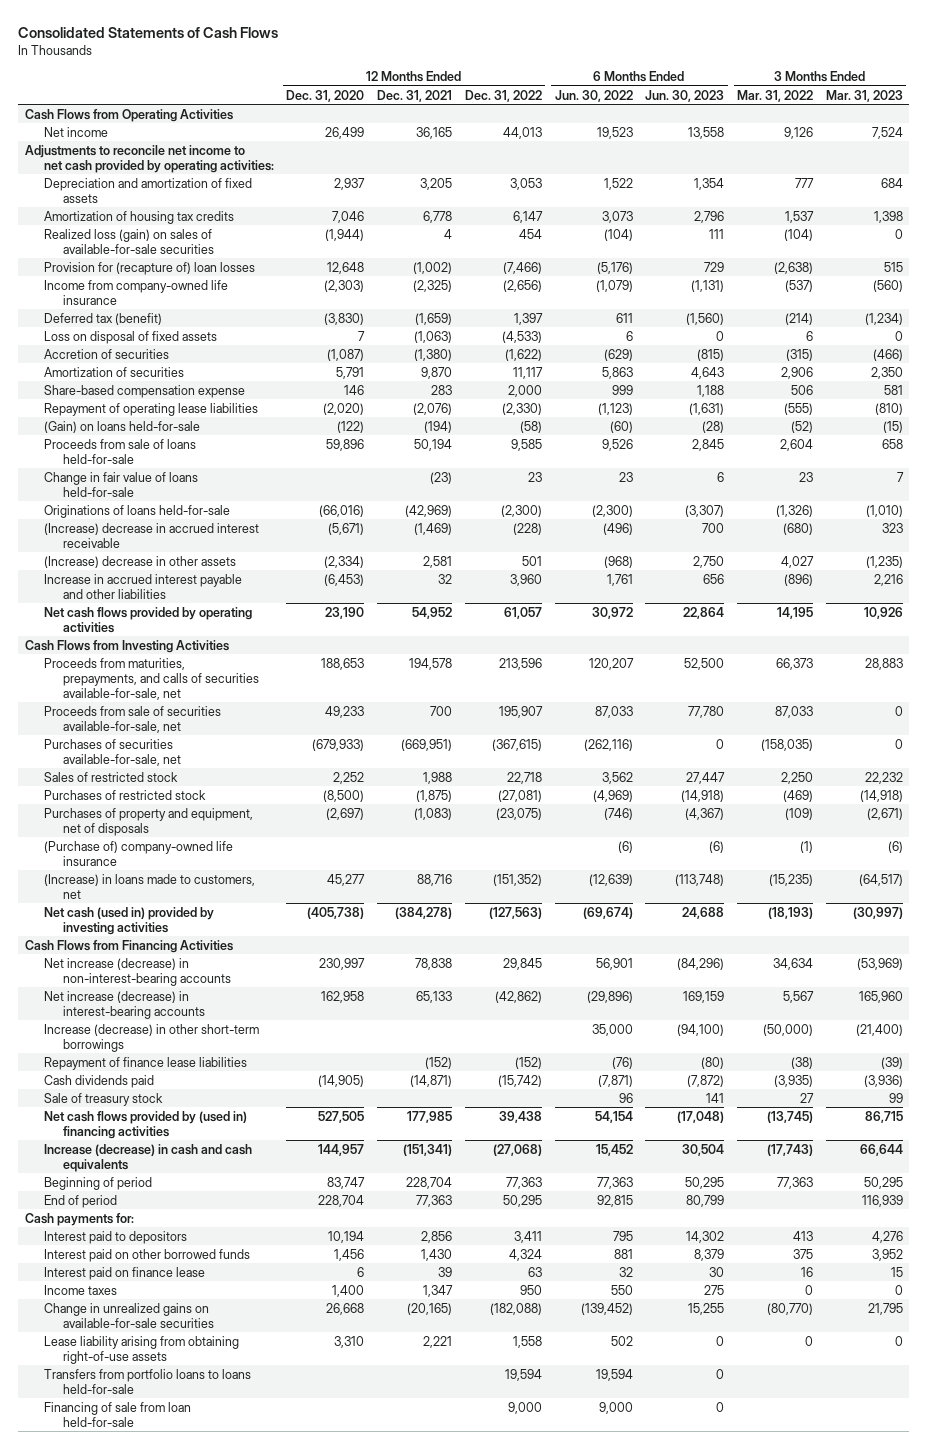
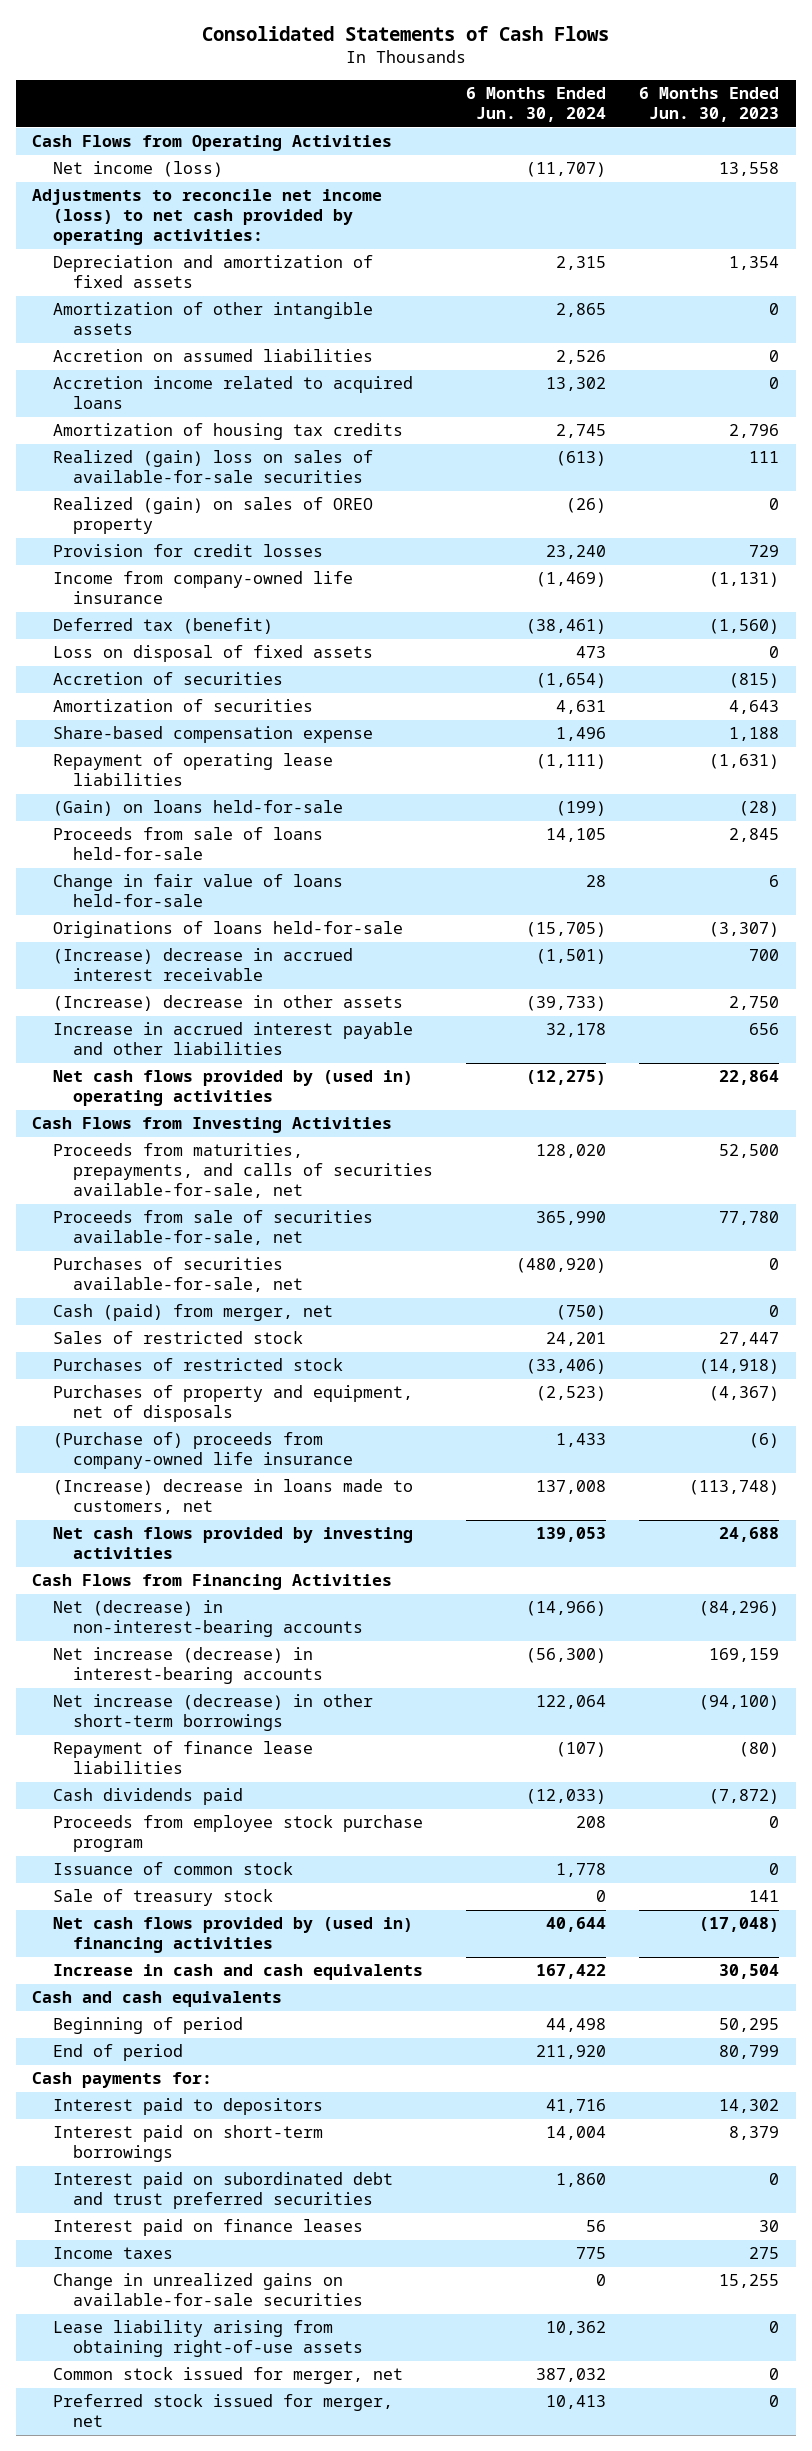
- | 12 Months Ended Dec. 31, 2020 | 12 Months Ended Dec. 31, 2021 | 12 Months Ended Dec. 31, 2022 | 6 Months Ended Jun. 30, 2022 | 6 Months Ended Jun. 30, 2023 | 3 Months Ended Mar. 31, 2022 | 3 Months Ended Mar. 31, 2023
+ | 6 Months Ended Jun. 30, 2024 | 6 Months Ended Jun. 30, 2023
- Net income | 26,499 | 36,165 | 44,013 | 19,523 | 13,558 | 9,126 | 7,524
- Adjustments to reconcile net income to net cash provided by operating activities:
+ Net income (loss) | (11,707) | 13,558
+ Adjustments to reconcile net income (loss) to net cash provided by operating activities:
+ Amortization of other intangible assets | 2,865 | 0
+ Accretion on assumed liabilities | 2,526 | 0
+ Accretion income related to acquired loans | 13,302 | 0
- Realized loss (gain) on sales of available-for-sale securities | (1,944) | 4 | 454 | (104) | 111 | (104) | 0
- Provision for (recapture of) loan losses | 12,648 | (1,002) | (7,466) | (5,176) | 729 | (2,638) | 515
+ Realized (gain) loss on sales of available-for-sale securities | (613) | 111
+ Realized (gain) on sales of OREO property | (26) | 0
+ Provision for credit losses | 23,240 | 729
- Net cash flows provided by operating activities | 23,190 | 54,952 | 61,057 | 30,972 | 22,864 | 14,195 | 10,926
+ Net cash flows provided by (used in) operating activities | (12,275) | 22,864
+ Cash (paid) from merger, net | (750) | 0
- (Purchase of) company-owned life insurance | | | | (6) | (6) | (1) | (6)
- (Increase) in loans made to customers, net | 45,277 | 88,716 | (151,352) | (12,639) | (113,748) | (15,235) | (64,517)
- Net cash (used in) provided by investing activities | (405,738) | (384,278) | (127,563) | (69,674) | 24,688 | (18,193) | (30,997)
+ (Purchase of) proceeds from company-owned life insurance | 1,433 | (6)
+ (Increase) decrease in loans made to customers, net | 137,008 | (113,748)
+ Net cash flows provided by investing activities | 139,053 | 24,688
- Net increase (decrease) in non-interest-bearing accounts | 230,997 | 78,838 | 29,845 | 56,901 | (84,296) | 34,634 | (53,969)
+ Net (decrease) in non-interest-bearing accounts | (14,966) | (84,296)
- Increase (decrease) in other short-term borrowings | | | | 35,000 | (94,100) | (50,000) | (21,400)
+ Net increase (decrease) in other short-term borrowings | 122,064 | (94,100)
+ Proceeds from employee stock purchase program | 208 | 0
+ Issuance of common stock | 1,778 | 0
- Increase (decrease) in cash and cash equivalents | 144,957 | (151,341) | (27,068) | 15,452 | 30,504 | (17,743) | 66,644
+ Increase in cash and cash equivalents | 167,422 | 30,504
+ Cash and cash equivalents
- Interest paid on other borrowed funds | 1,456 | 1,430 | 4,324 | 881 | 8,379 | 375 | 3,952
- Interest paid on finance lease | 6 | 39 | 63 | 32 | 30 | 16 | 15
+ Interest paid on short-term borrowings | 14,004 | 8,379
+ Interest paid on subordinated debt and trust preferred securities | 1,860 | 0
+ Interest paid on finance leases | 56 | 30
- Transfers from portfolio loans to loans held-for-sale | | | 19,594 | 19,594 | 0 | |
- Financing of sale from loan held-for-sale | | | 9,000 | 9,000 | 0 | |
+ Common stock issued for merger, net | 387,032 | 0
+ Preferred stock issued for merger, net | 10,413 | 0

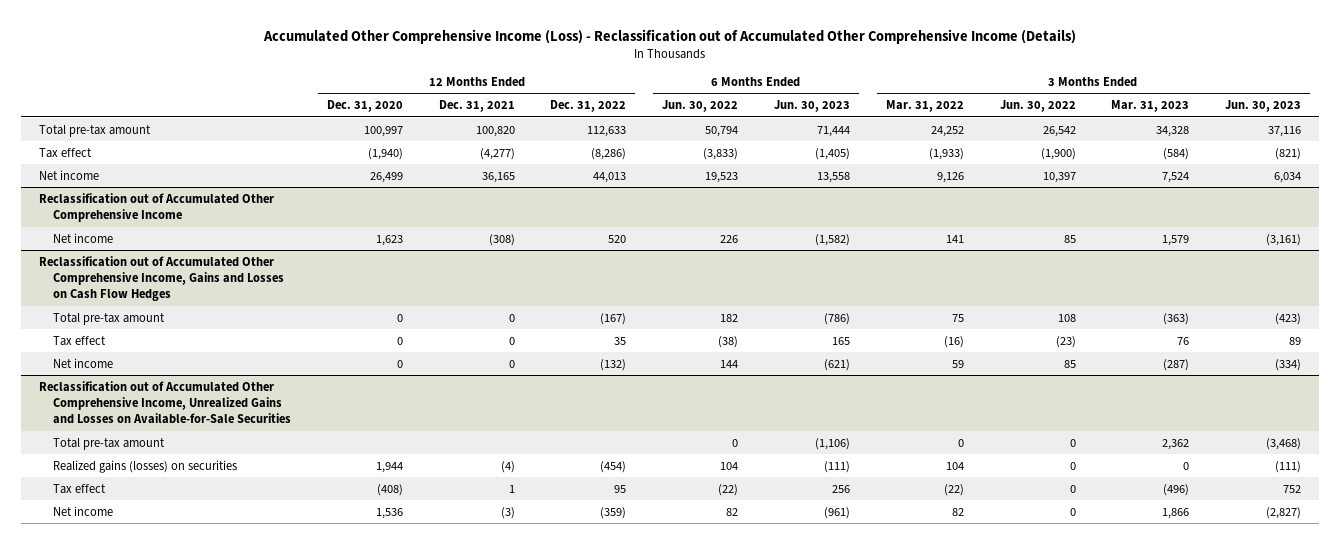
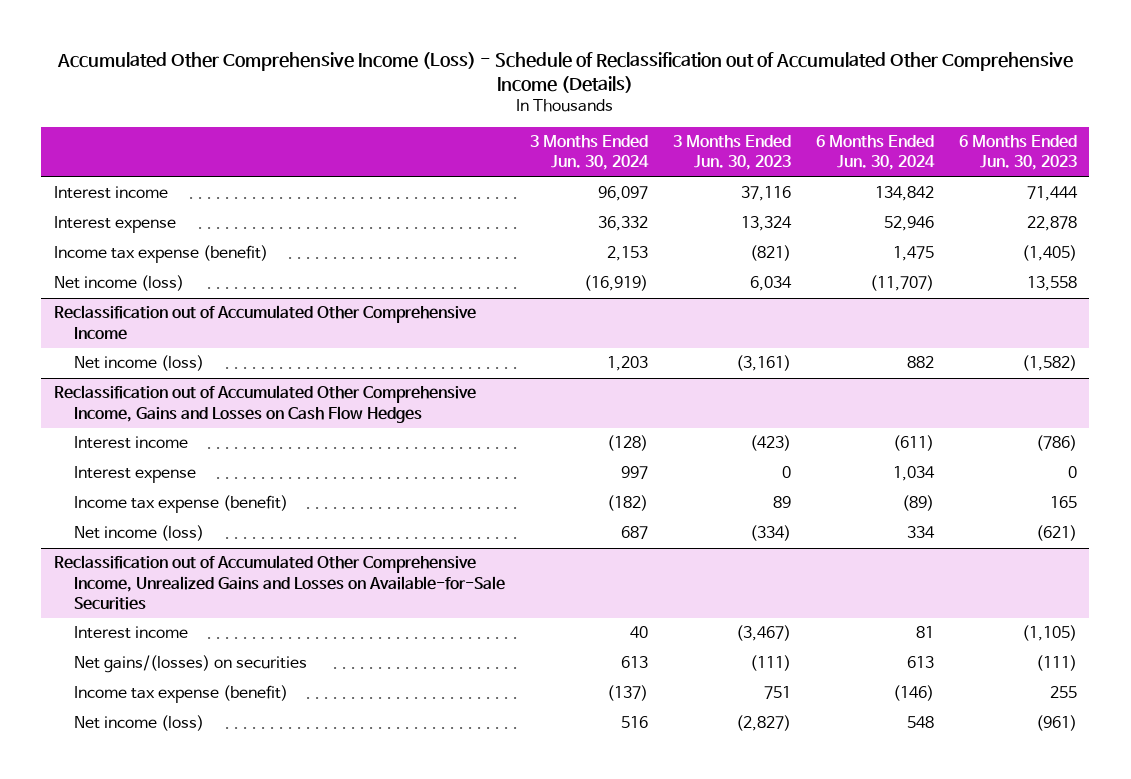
- Accumulated Other Comprehensive Income (Loss) - Reclassification out of Accumulated Other Comprehensive Income (Details)
+ Accumulated Other Comprehensive Income (Loss) - Schedule of Reclassification out of Accumulated Other Comprehensive Income (Details)
- | 12 Months Ended Dec. 31, 2020 | 12 Months Ended Dec. 31, 2021 | 12 Months Ended Dec. 31, 2022 | 6 Months Ended Jun. 30, 2022 | 6 Months Ended Jun. 30, 2023 | 3 Months Ended Mar. 31, 2022 | 3 Months Ended Jun. 30, 2022 | 3 Months Ended Mar. 31, 2023 | 3 Months Ended Jun. 30, 2023
+ | 3 Months Ended Jun. 30, 2024 | 3 Months Ended Jun. 30, 2023 | 6 Months Ended Jun. 30, 2024 | 6 Months Ended Jun. 30, 2023
- Total pre-tax amount | 100,997 | 100,820 | 112,633 | 50,794 | 71,444 | 24,252 | 26,542 | 34,328 | 37,116
- Tax effect | (1,940) | (4,277) | (8,286) | (3,833) | (1,405) | (1,933) | (1,900) | (584) | (821)
- Net income | 26,499 | 36,165 | 44,013 | 19,523 | 13,558 | 9,126 | 10,397 | 7,524 | 6,034
+ Interest income | 96,097 | 37,116 | 134,842 | 71,444
+ Interest expense | 36,332 | 13,324 | 52,946 | 22,878
+ Income tax expense (benefit) | 2,153 | (821) | 1,475 | (1,405)
+ Net income (loss) | (16,919) | 6,034 | (11,707) | 13,558
@ Reclassification out of Accumulated Other Comprehensive Income
- Net income | 1,623 | (308) | 520 | 226 | (1,582) | 141 | 85 | 1,579 | (3,161)
+ Net income (loss) | 1,203 | (3,161) | 882 | (1,582)
@ Reclassification out of Accumulated Other Comprehensive Income, Gains and Losses on Cash Flow Hedges
- Total pre-tax amount | 0 | 0 | (167) | 182 | (786) | 75 | 108 | (363) | (423)
- Tax effect | 0 | 0 | 35 | (38) | 165 | (16) | (23) | 76 | 89
- Net income | 0 | 0 | (132) | 144 | (621) | 59 | 85 | (287) | (334)
+ Interest income | (128) | (423) | (611) | (786)
+ Interest expense | 997 | 0 | 1,034 | 0
+ Income tax expense (benefit) | (182) | 89 | (89) | 165
+ Net income (loss) | 687 | (334) | 334 | (621)
@ Reclassification out of Accumulated Other Comprehensive Income, Unrealized Gains and Losses on Available-for-Sale Securities
- Total pre-tax amount | | | | 0 | (1,106) | 0 | 0 | 2,362 | (3,468)
- Realized gains (losses) on securities | 1,944 | (4) | (454) | 104 | (111) | 104 | 0 | 0 | (111)
- Tax effect | (408) | 1 | 95 | (22) | 256 | (22) | 0 | (496) | 752
- Net income | 1,536 | (3) | (359) | 82 | (961) | 82 | 0 | 1,866 | (2,827)
+ Interest income | 40 | (3,467) | 81 | (1,105)
+ Net gains/(losses) on securities | 613 | (111) | 613 | (111)
+ Income tax expense (benefit) | (137) | 751 | (146) | 255
+ Net income (loss) | 516 | (2,827) | 548 | (961)

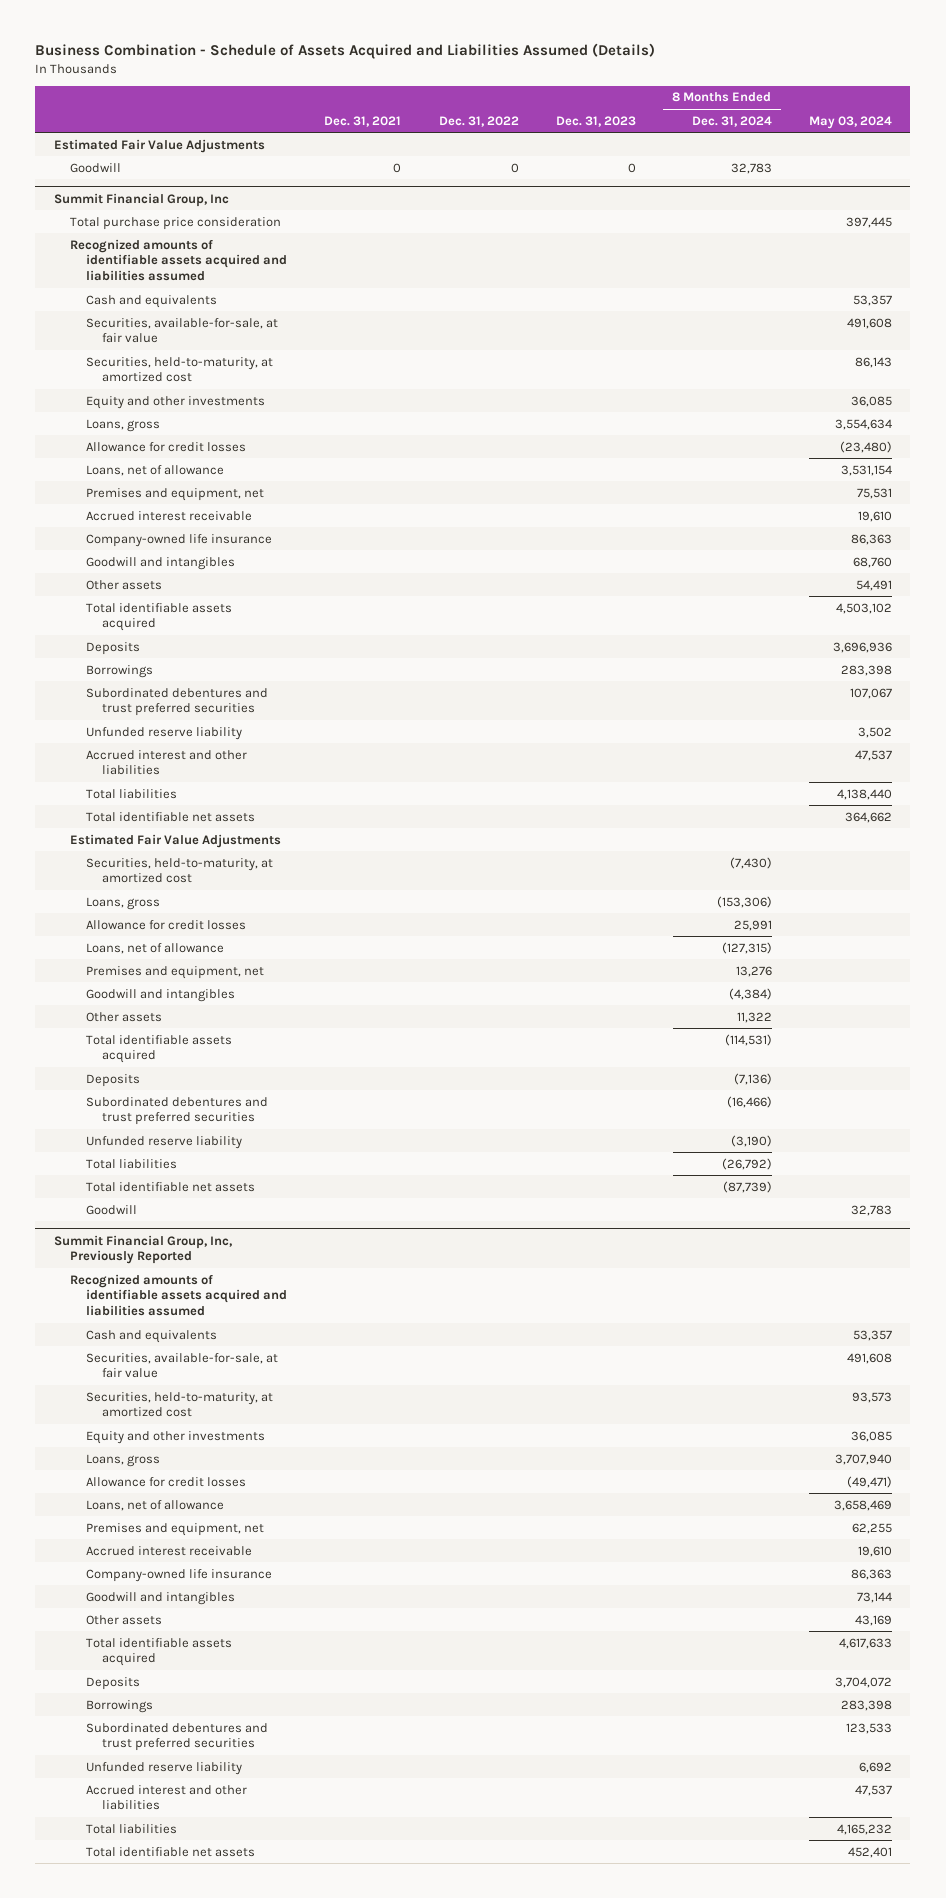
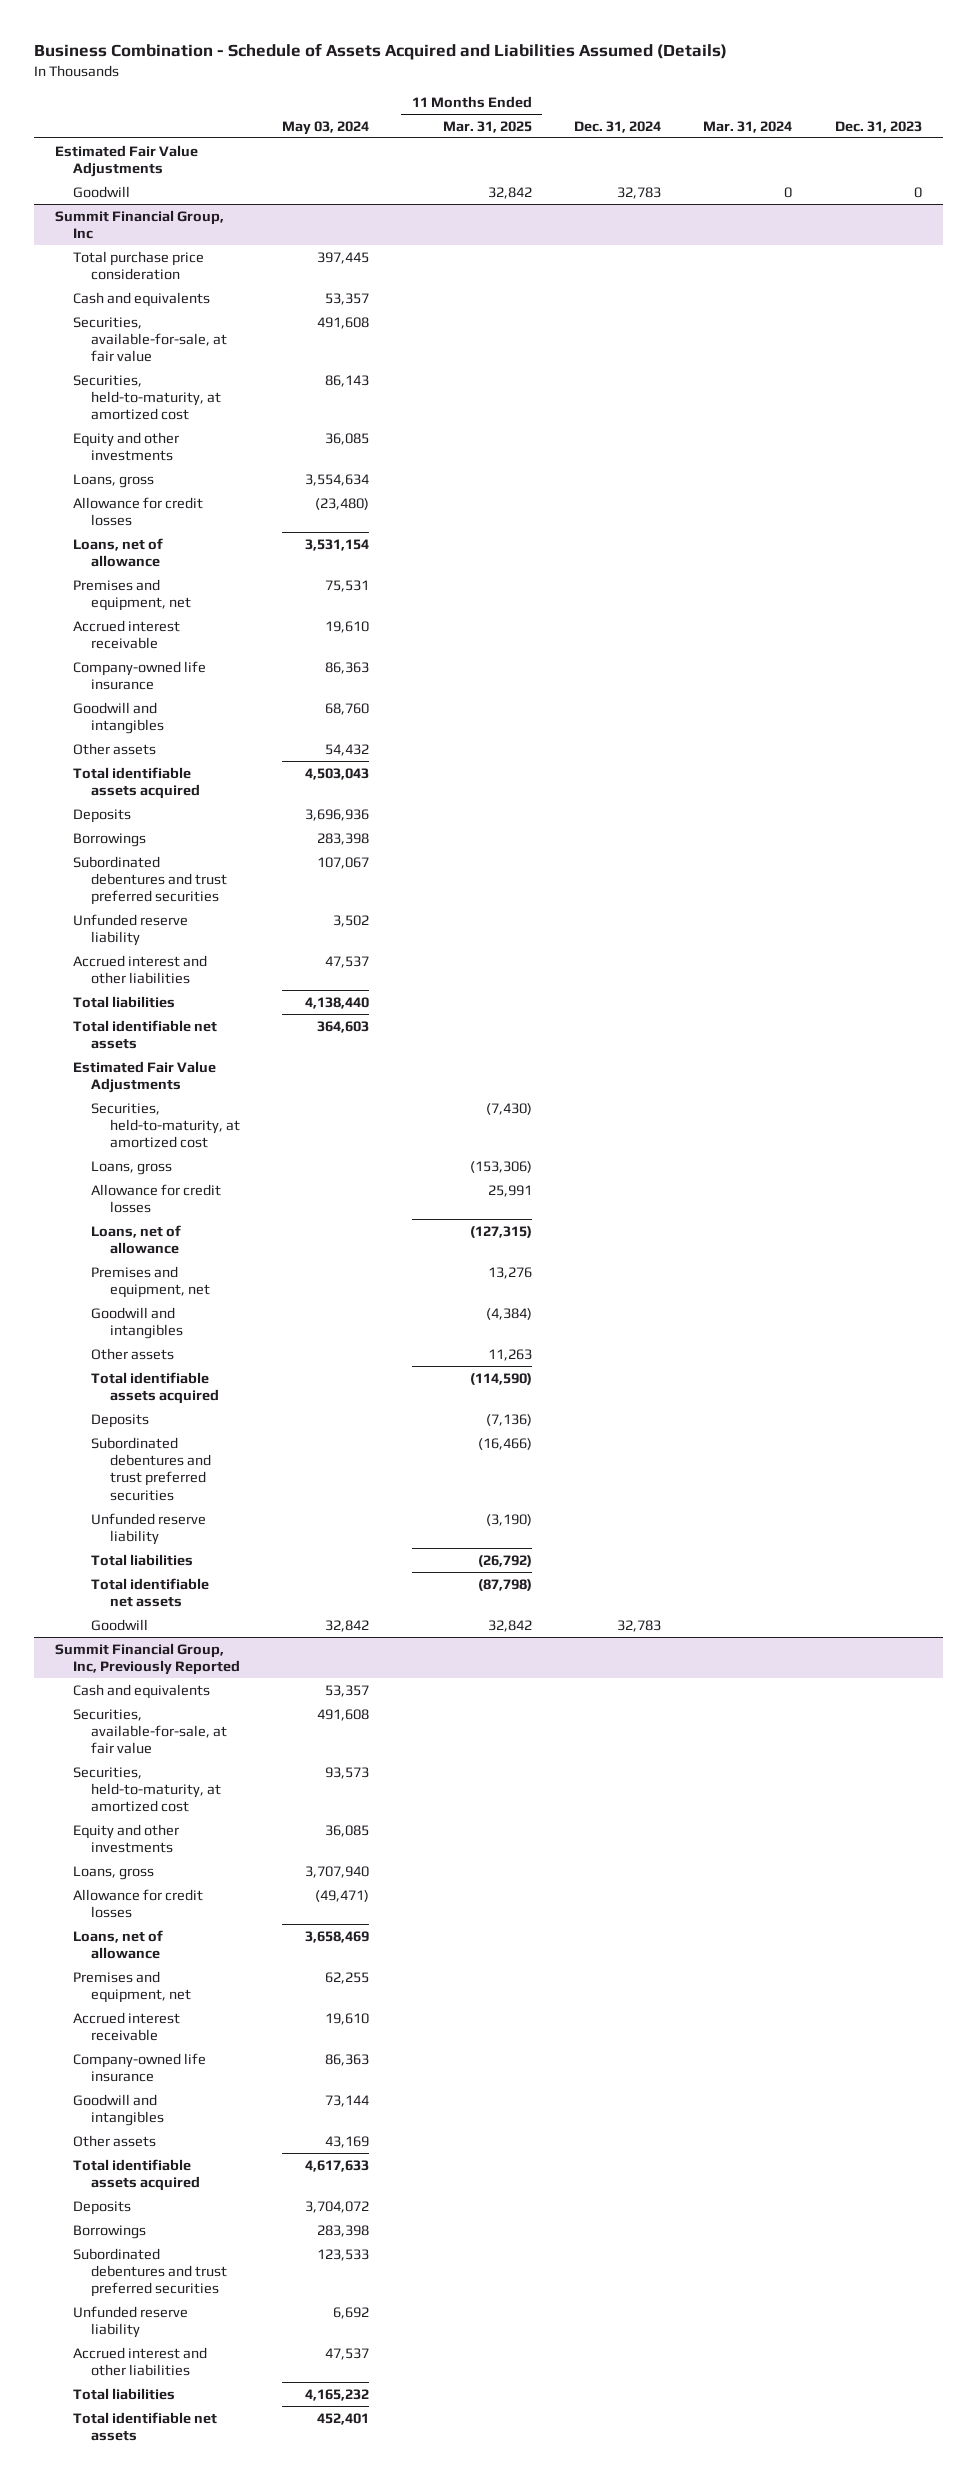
- | Dec. 31, 2021 | Dec. 31, 2022 | Dec. 31, 2023 | 8 Months Ended Dec. 31, 2024 | May 03, 2024
+ | May 03, 2024 | 11 Months Ended Mar. 31, 2025 | Dec. 31, 2024 | Mar. 31, 2024 | Dec. 31, 2023
@ Summit Financial Group, Inc
- Recognized amounts of identifiable assets acquired and liabilities assumed
- Other assets | | | | | 54,491
- Total identifiable assets acquired | | | | | 4,503,102
+ Other assets | 54,432 | | | |
+ Total identifiable assets acquired | 4,503,043 | | | |
- Total identifiable net assets | | | | | 364,662
+ Total identifiable net assets | 364,603 | | | |
- Goodwill | | | | | 32,783
+ Goodwill | 32,842 | 32,842 | 32,783 | |
@ Summit Financial Group, Inc, Previously Reported
- Recognized amounts of identifiable assets acquired and liabilities assumed

